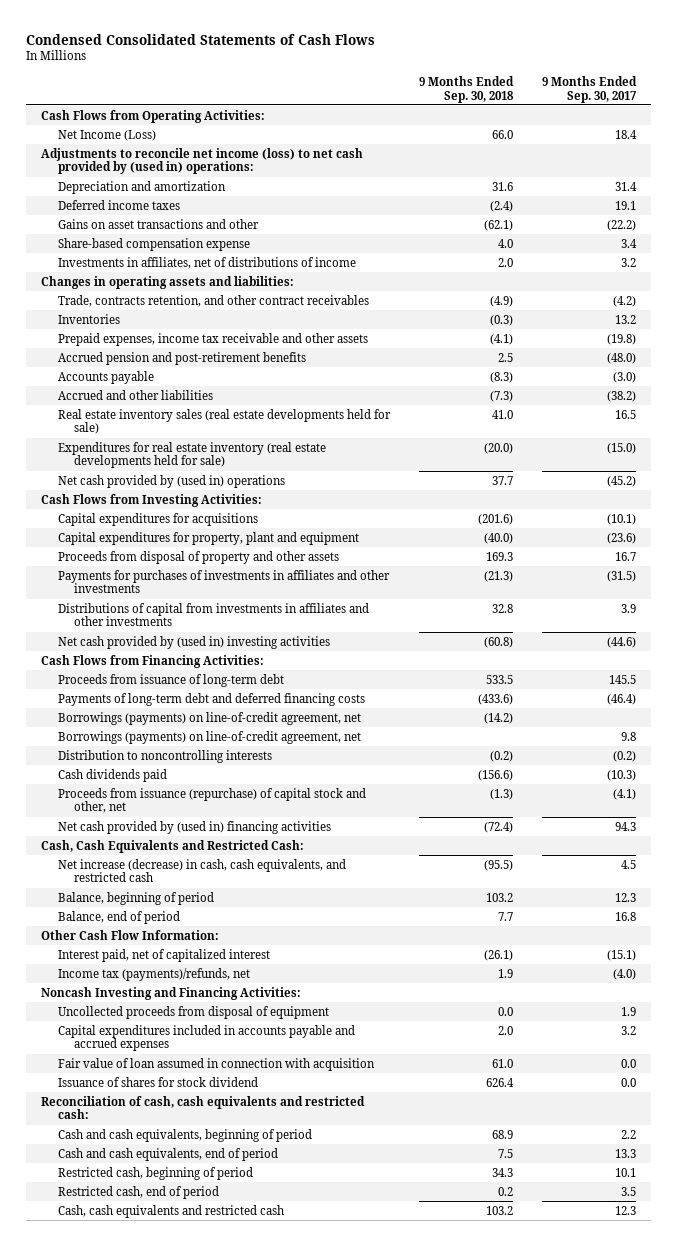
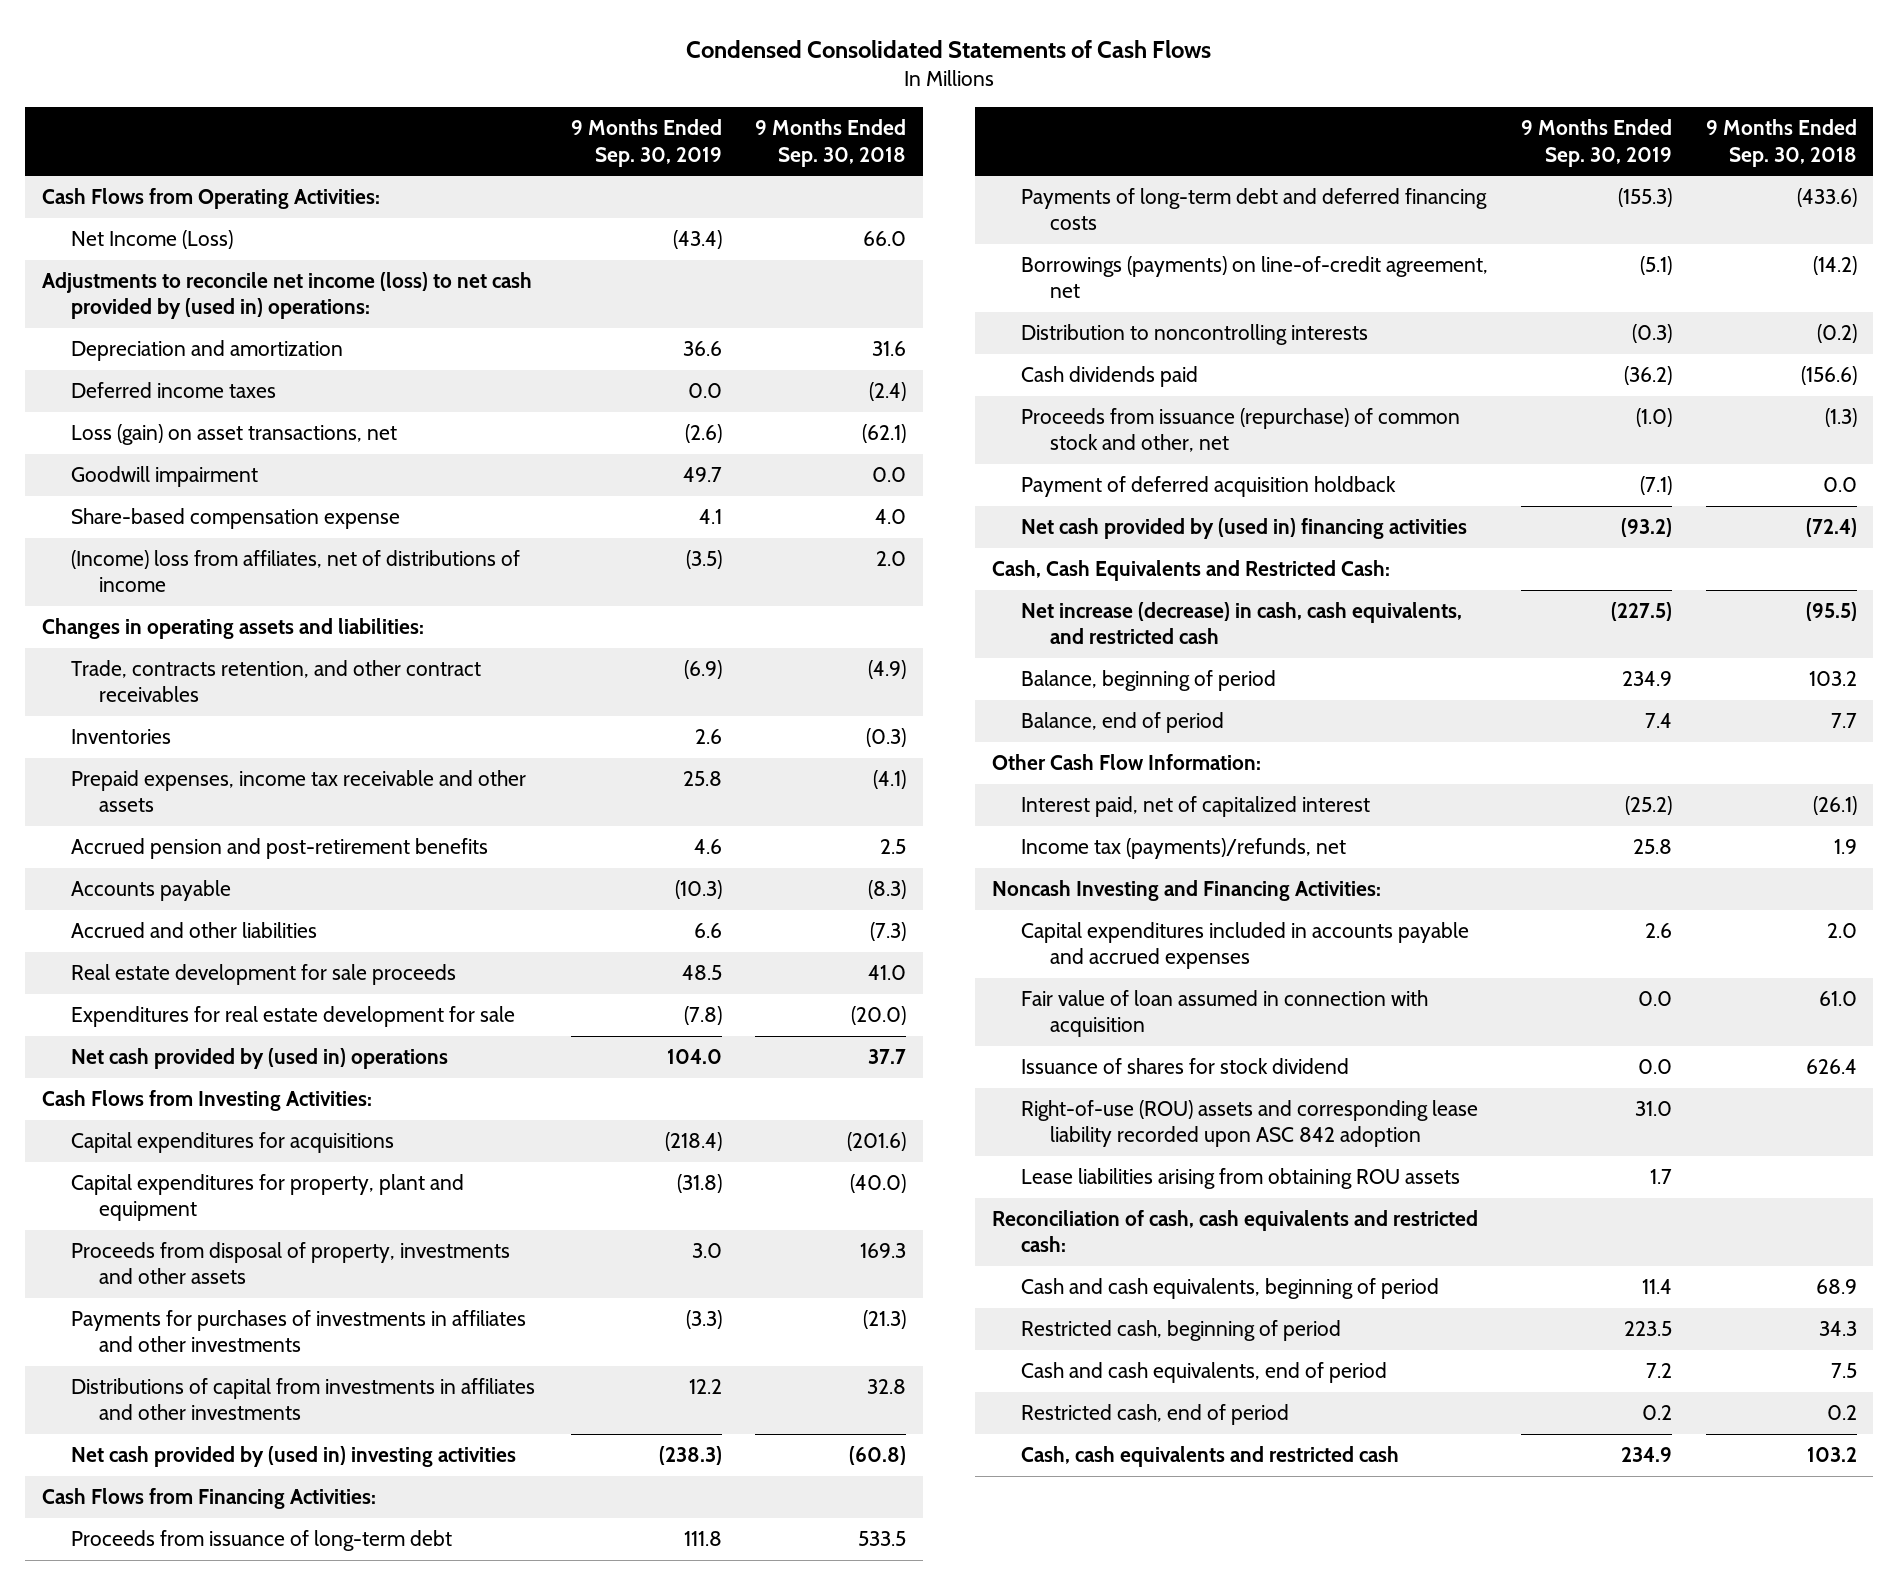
- | 9 Months Ended Sep. 30, 2018 | 9 Months Ended Sep. 30, 2017
+ | 9 Months Ended Sep. 30, 2019 | 9 Months Ended Sep. 30, 2018
- Gains on asset transactions and other | (62.1) | (22.2)
+ Loss (gain) on asset transactions, net | (2.6) | (62.1)
+ Goodwill impairment | 49.7 | 0.0
- Investments in affiliates, net of distributions of income | 2.0 | 3.2
+ (Income) loss from affiliates, net of distributions of income | (3.5) | 2.0
- Real estate inventory sales (real estate developments held for sale) | 41.0 | 16.5
- Expenditures for real estate inventory (real estate developments held for sale) | (20.0) | (15.0)
+ Real estate development for sale proceeds | 48.5 | 41.0
+ Expenditures for real estate development for sale | (7.8) | (20.0)
- Proceeds from disposal of property and other assets | 169.3 | 16.7
+ Proceeds from disposal of property, investments and other assets | 3.0 | 169.3
- Borrowings (payments) on line-of-credit agreement, net | | 9.8
- Proceeds from issuance (repurchase) of capital stock and other, net | (1.3) | (4.1)
+ Proceeds from issuance (repurchase) of common stock and other, net | (1.0) | (1.3)
+ Payment of deferred acquisition holdback | (7.1) | 0.0
- Uncollected proceeds from disposal of equipment | 0.0 | 1.9
+ Right-of-use (ROU) assets and corresponding lease liability recorded upon ASC 842 adoption | 31.0 |
+ Lease liabilities arising from obtaining ROU assets | 1.7 |
moved down: Cash and cash equivalents, end of period | 7.2 | 7.5

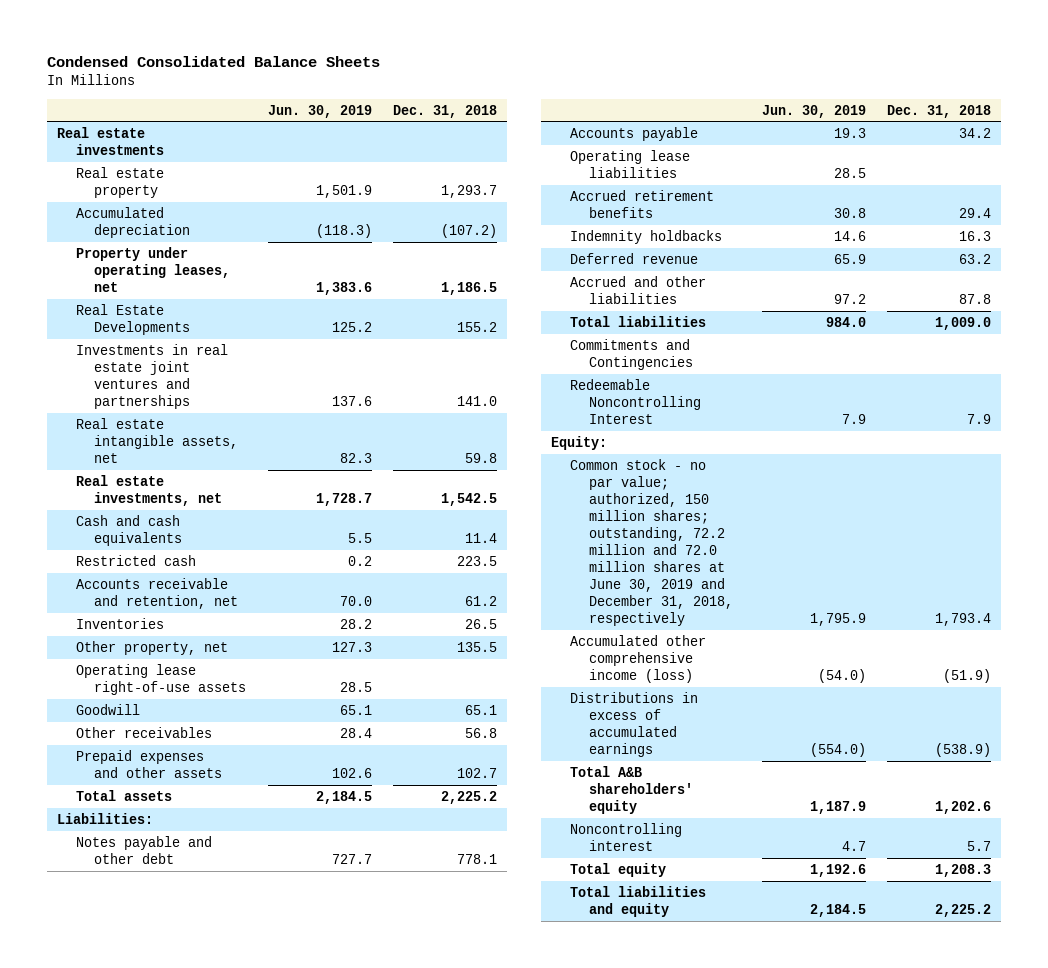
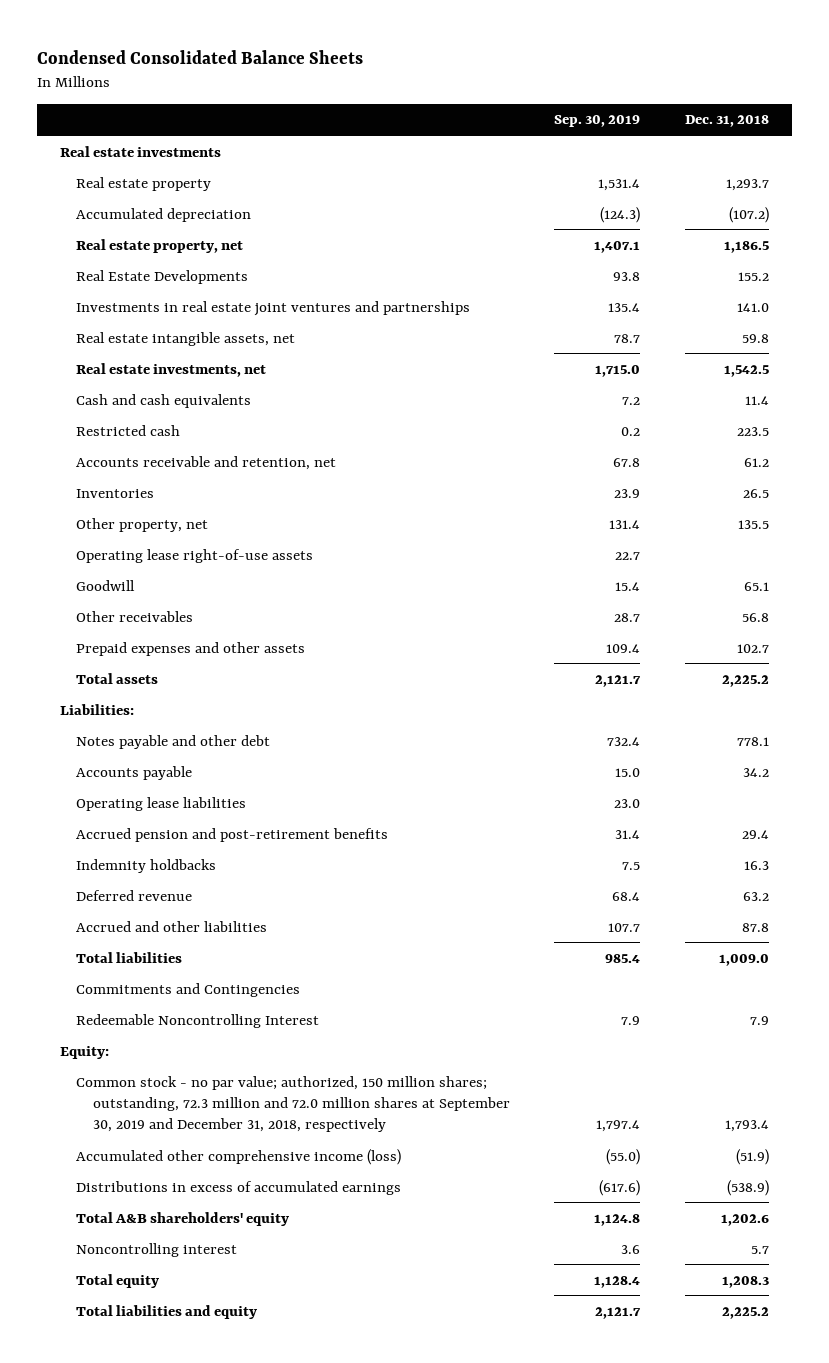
- | Jun. 30, 2019 | Dec. 31, 2018
+ | Sep. 30, 2019 | Dec. 31, 2018
- Property under operating leases, net | 1,383.6 | 1,186.5
+ Real estate property, net | 1,407.1 | 1,186.5
- Accrued retirement benefits | 30.8 | 29.4
+ Accrued pension and post-retirement benefits | 31.4 | 29.4
- Common stock - no par value; authorized, 150 million shares; outstanding, 72.2 million and 72.0 million shares at June 30, 2019 and December 31, 2018, respectively | 1,795.9 | 1,793.4
+ Common stock - no par value; authorized, 150 million shares; outstanding, 72.3 million and 72.0 million shares at September 30, 2019 and December 31, 2018, respectively | 1,797.4 | 1,793.4

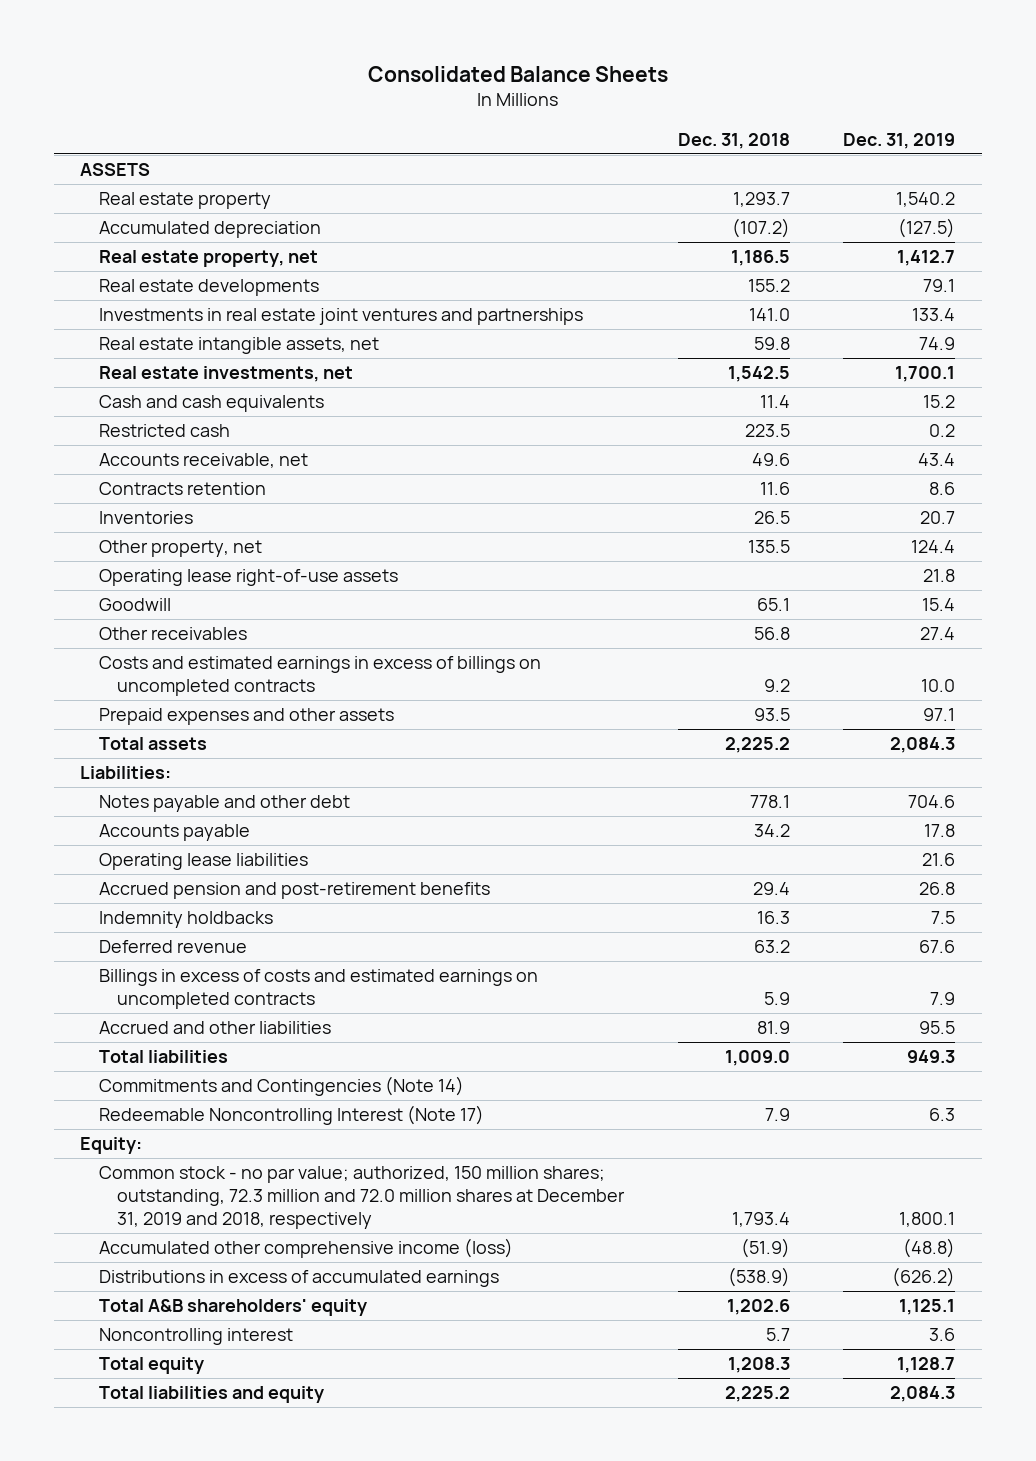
- Condensed Consolidated Balance Sheets
+ Consolidated Balance Sheets
- | Sep. 30, 2019 | Dec. 31, 2018
+ | Dec. 31, 2018 | Dec. 31, 2019
- Real estate investments
+ ASSETS
- Real Estate Developments | 93.8 | 155.2
+ Real estate developments | 155.2 | 79.1
- Accounts receivable and retention, net | 67.8 | 61.2
+ Accounts receivable, net | 49.6 | 43.4
+ Contracts retention | 11.6 | 8.6
- Prepaid expenses and other assets | 109.4 | 102.7
+ Costs and estimated earnings in excess of billings on uncompleted contracts | 9.2 | 10.0
+ Prepaid expenses and other assets | 93.5 | 97.1
- Accrued and other liabilities | 107.7 | 87.8
+ Billings in excess of costs and estimated earnings on uncompleted contracts | 5.9 | 7.9
+ Accrued and other liabilities | 81.9 | 95.5
- Commitments and Contingencies
- Redeemable Noncontrolling Interest | 7.9 | 7.9
+ Commitments and Contingencies (Note 14)
+ Redeemable Noncontrolling Interest (Note 17) | 7.9 | 6.3
- Common stock - no par value; authorized, 150 million shares; outstanding, 72.3 million and 72.0 million shares at September 30, 2019 and December 31, 2018, respectively | 1,797.4 | 1,793.4
+ Common stock - no par value; authorized, 150 million shares; outstanding, 72.3 million and 72.0 million shares at December 31, 2019 and 2018, respectively | 1,793.4 | 1,800.1

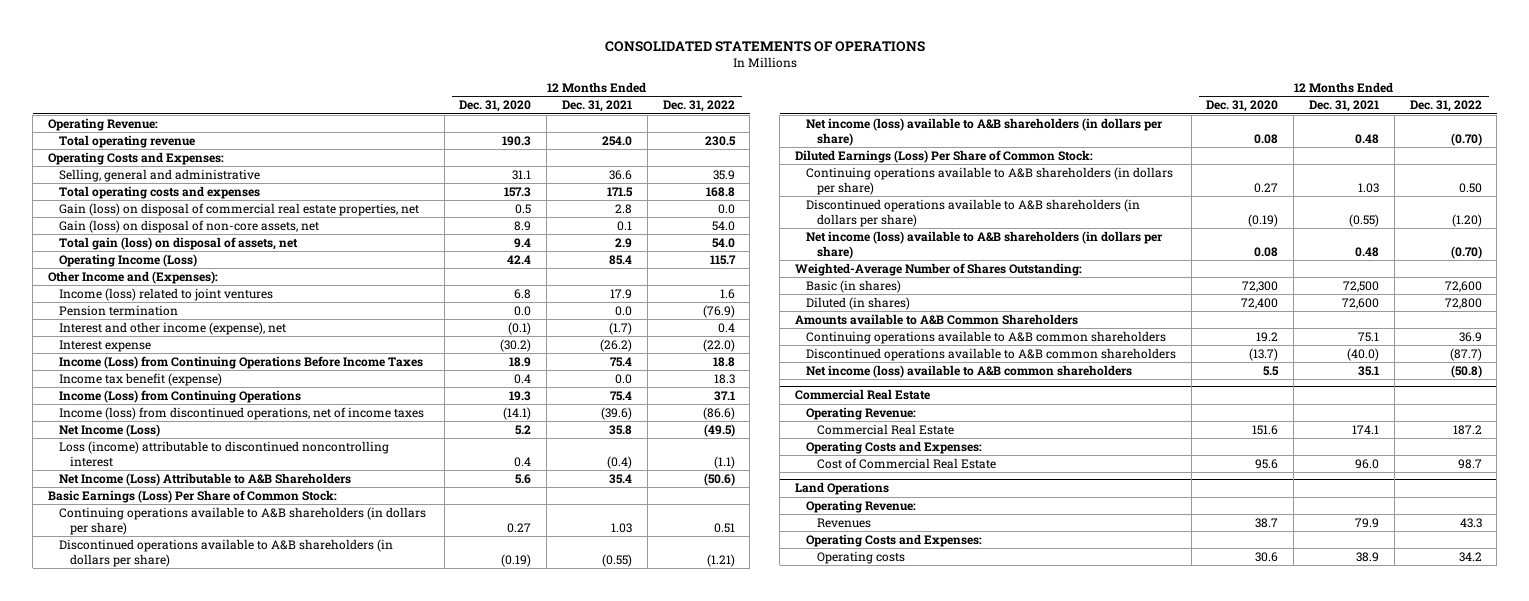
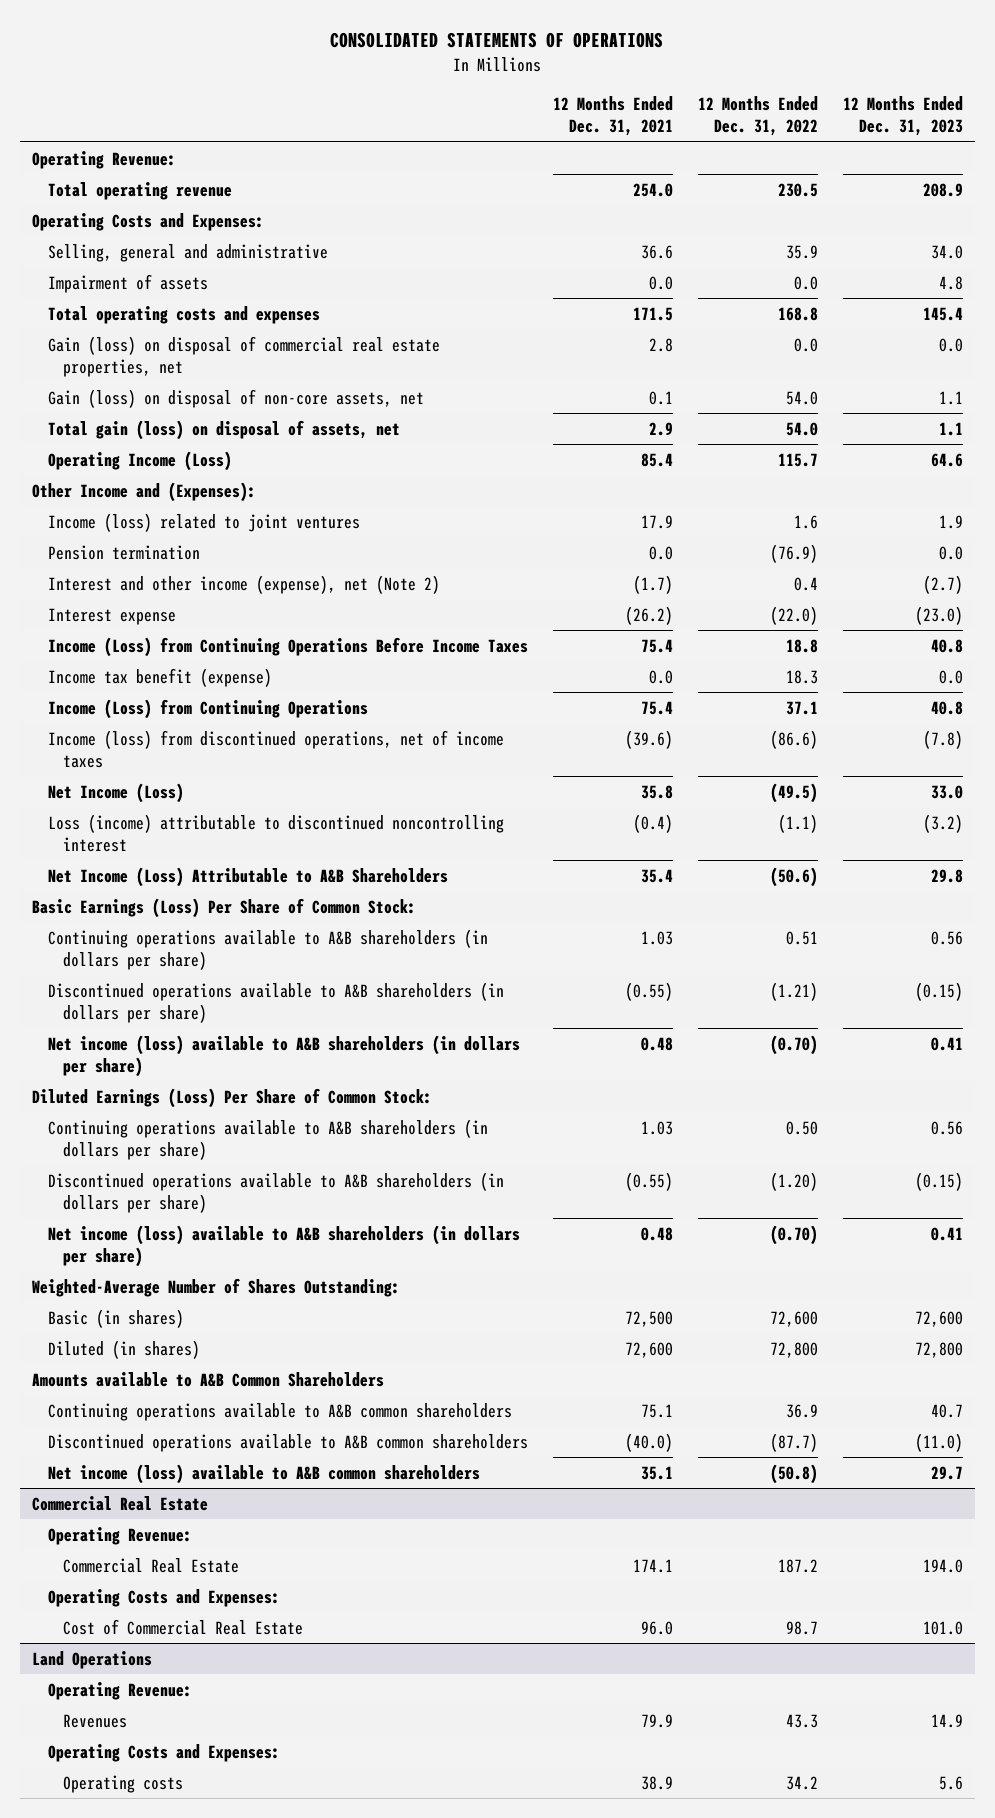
- | 12 Months Ended Dec. 31, 2020 | 12 Months Ended Dec. 31, 2021 | 12 Months Ended Dec. 31, 2022
+ | 12 Months Ended Dec. 31, 2021 | 12 Months Ended Dec. 31, 2022 | 12 Months Ended Dec. 31, 2023
+ Impairment of assets | 0.0 | 0.0 | 4.8
- Interest and other income (expense), net | (0.1) | (1.7) | 0.4
+ Interest and other income (expense), net (Note 2) | (1.7) | 0.4 | (2.7)

